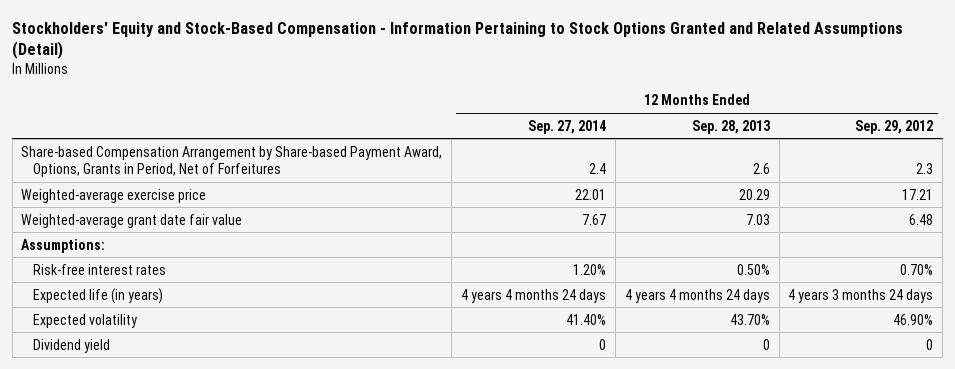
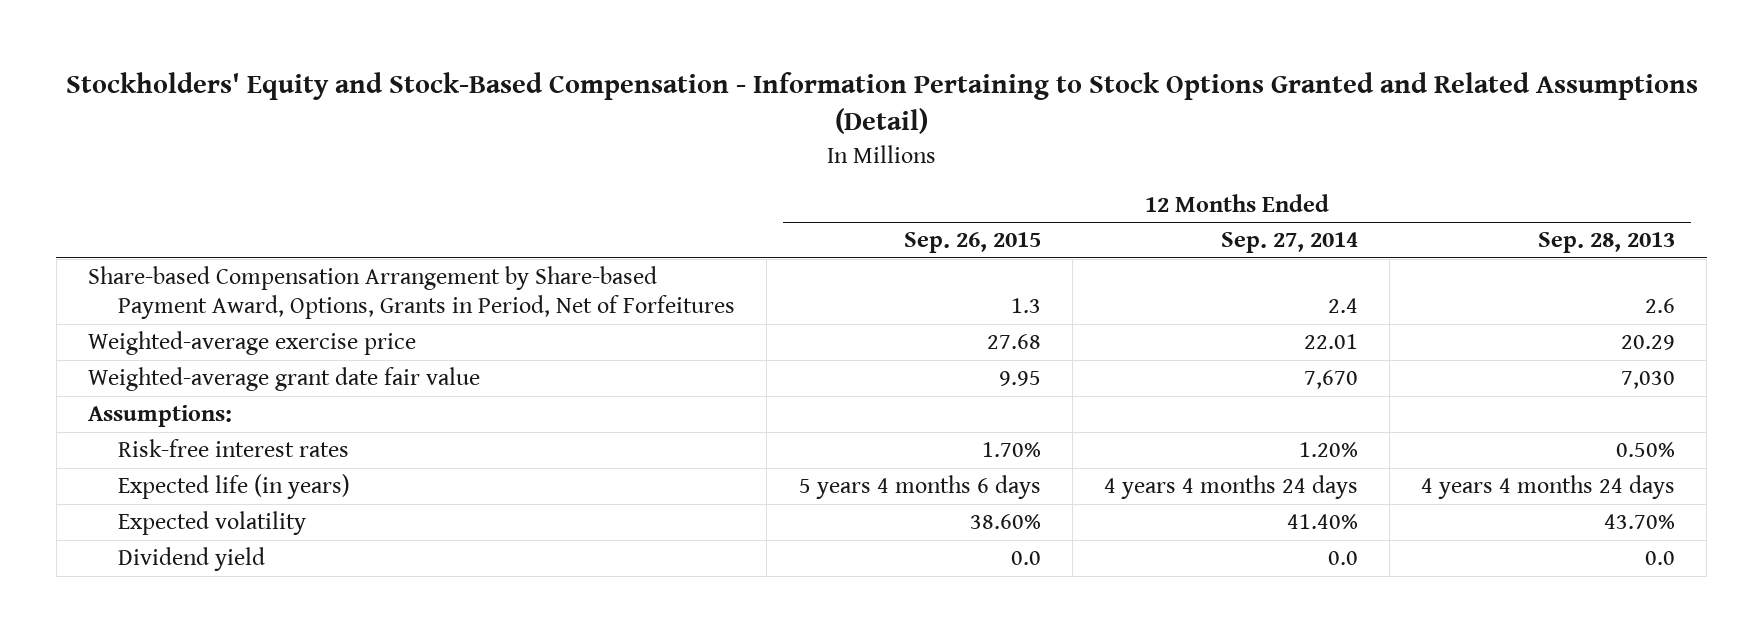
- | 12 Months Ended Sep. 27, 2014 | 12 Months Ended Sep. 28, 2013 | 12 Months Ended Sep. 29, 2012
+ | 12 Months Ended Sep. 26, 2015 | 12 Months Ended Sep. 27, 2014 | 12 Months Ended Sep. 28, 2013
- Weighted-average grant date fair value | 7.67 | 7.03 | 6.48
+ Weighted-average grant date fair value | 9.95 | 7,670 | 7,030
- Dividend yield | 0 | 0 | 0
+ Dividend yield | 0.0 | 0.0 | 0.0

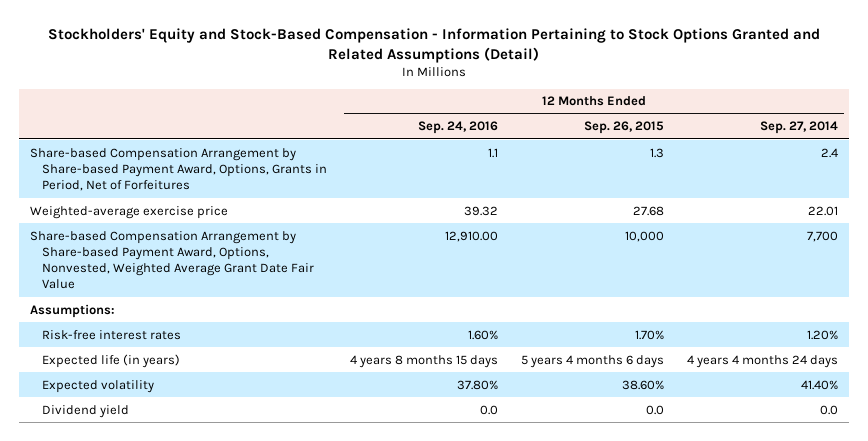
- | 12 Months Ended Sep. 26, 2015 | 12 Months Ended Sep. 27, 2014 | 12 Months Ended Sep. 28, 2013
+ | 12 Months Ended Sep. 24, 2016 | 12 Months Ended Sep. 26, 2015 | 12 Months Ended Sep. 27, 2014
- Weighted-average grant date fair value | 9.95 | 7,670 | 7,030
+ Share-based Compensation Arrangement by Share-based Payment Award, Options, Nonvested, Weighted Average Grant Date Fair Value | 12,910.00 | 10,000 | 7,700

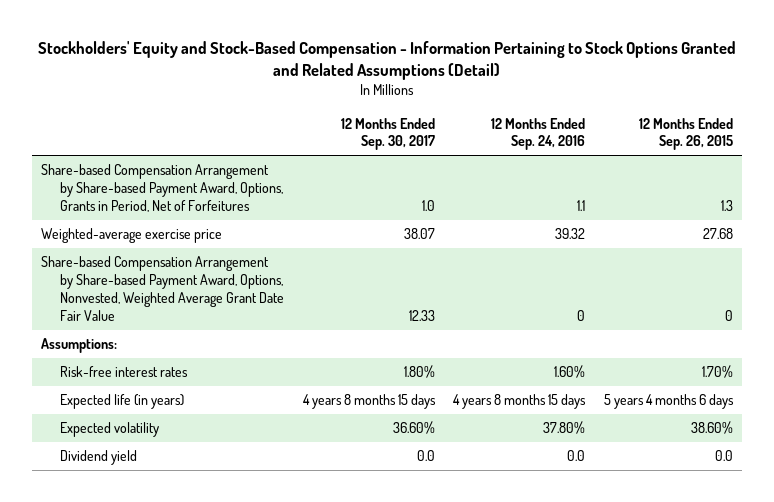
- | 12 Months Ended Sep. 24, 2016 | 12 Months Ended Sep. 26, 2015 | 12 Months Ended Sep. 27, 2014
+ | 12 Months Ended Sep. 30, 2017 | 12 Months Ended Sep. 24, 2016 | 12 Months Ended Sep. 26, 2015
- Share-based Compensation Arrangement by Share-based Payment Award, Options, Nonvested, Weighted Average Grant Date Fair Value | 12,910.00 | 10,000 | 7,700
+ Share-based Compensation Arrangement by Share-based Payment Award, Options, Nonvested, Weighted Average Grant Date Fair Value | 12.33 | 0 | 0

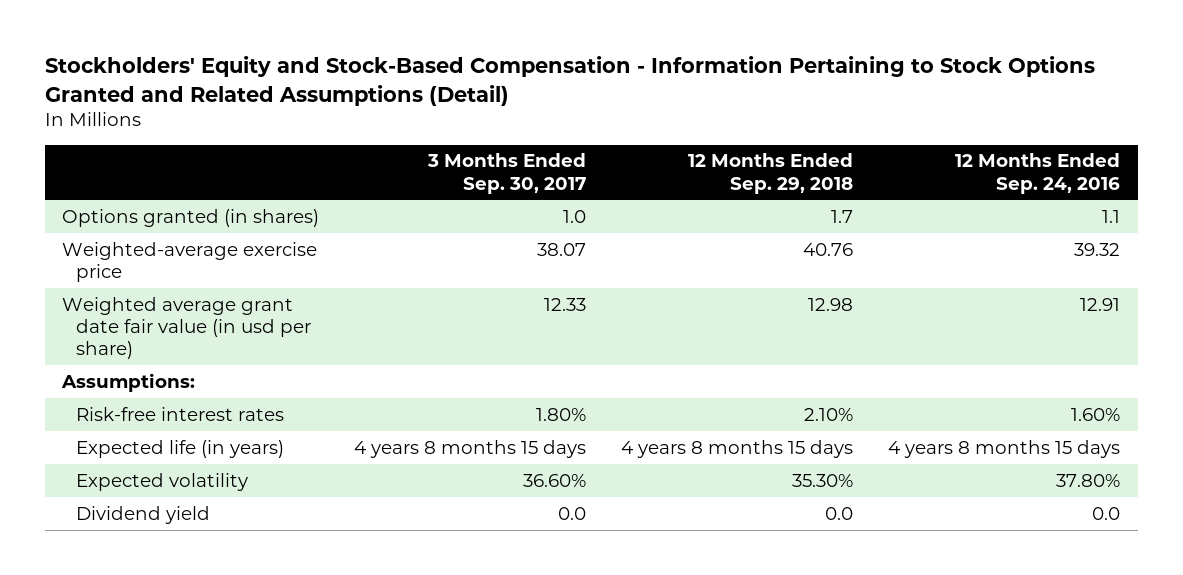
- | 12 Months Ended Sep. 30, 2017 | 12 Months Ended Sep. 24, 2016 | 12 Months Ended Sep. 26, 2015
+ | 3 Months Ended Sep. 30, 2017 | 12 Months Ended Sep. 29, 2018 | 12 Months Ended Sep. 24, 2016
- Share-based Compensation Arrangement by Share-based Payment Award, Options, Grants in Period, Net of Forfeitures | 1.0 | 1.1 | 1.3
+ Options granted (in shares) | 1.0 | 1.7 | 1.1
- Share-based Compensation Arrangement by Share-based Payment Award, Options, Nonvested, Weighted Average Grant Date Fair Value | 12.33 | 0 | 0
+ Weighted average grant date fair value (in usd per share) | 12.33 | 12.98 | 12.91

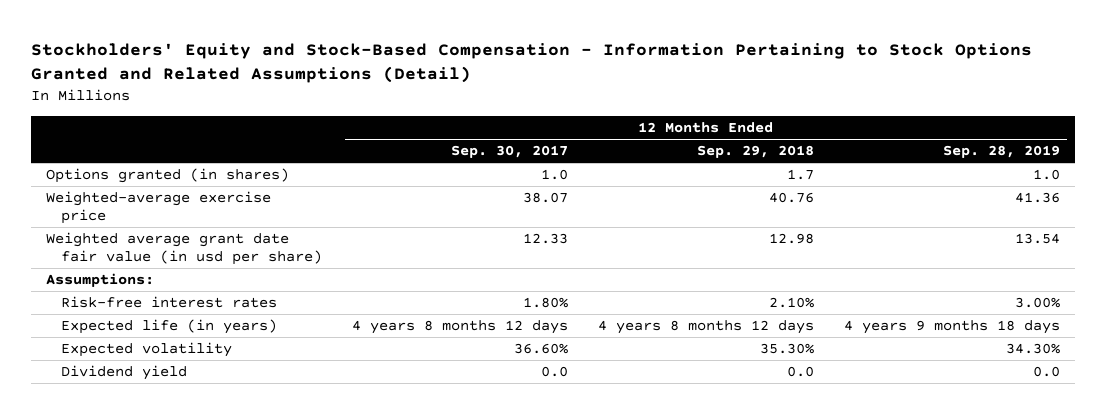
- | 3 Months Ended Sep. 30, 2017 | 12 Months Ended Sep. 29, 2018 | 12 Months Ended Sep. 24, 2016
+ | 12 Months Ended Sep. 30, 2017 | 12 Months Ended Sep. 29, 2018 | 12 Months Ended Sep. 28, 2019
- Expected life (in years) | 4 years 8 months 15 days | 4 years 8 months 15 days | 4 years 8 months 15 days
+ Expected life (in years) | 4 years 8 months 12 days | 4 years 8 months 12 days | 4 years 9 months 18 days

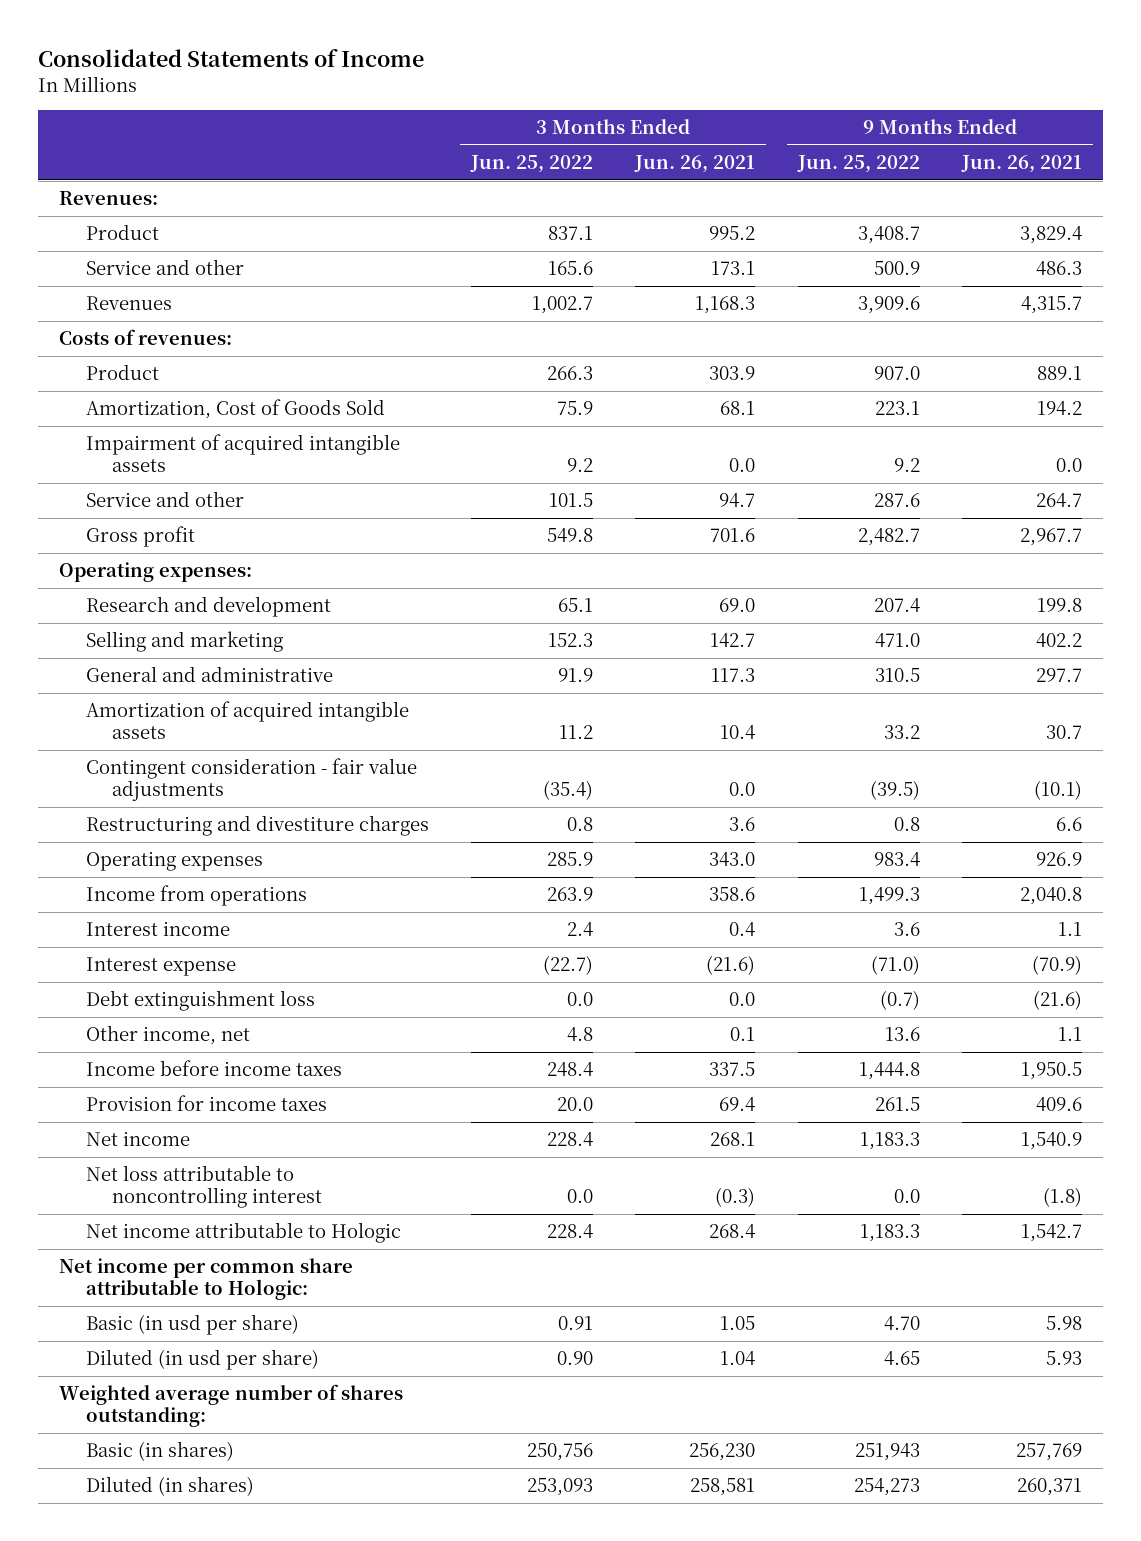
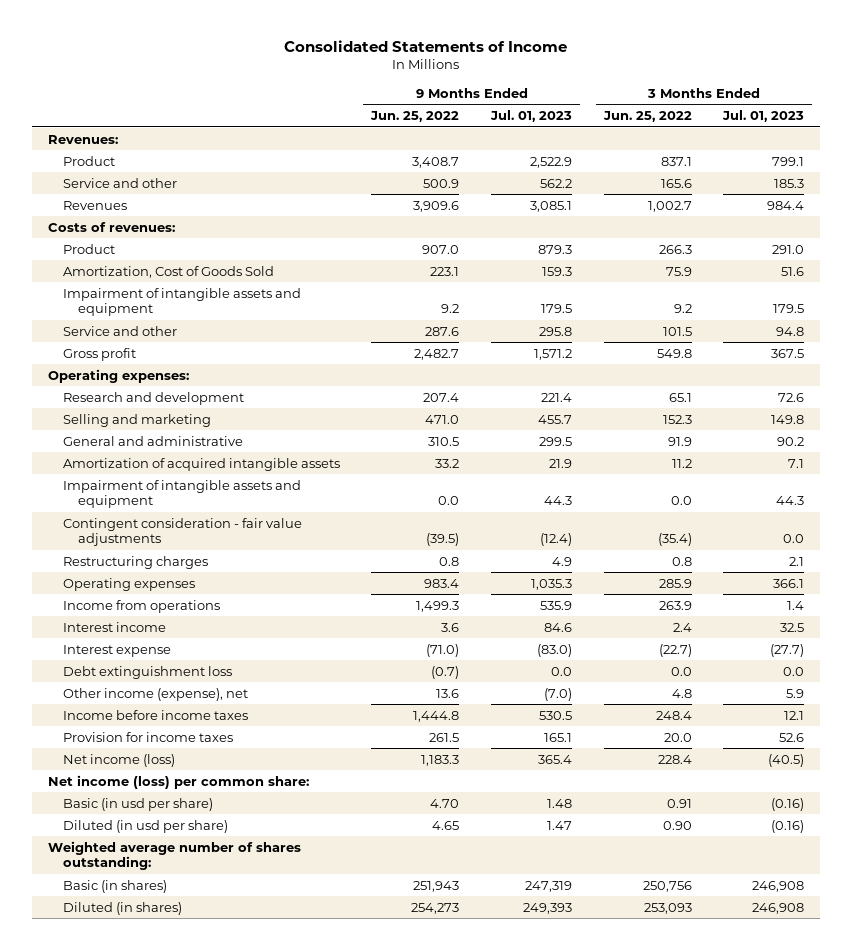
- | 3 Months Ended Jun. 25, 2022 | 3 Months Ended Jun. 26, 2021 | 9 Months Ended Jun. 25, 2022 | 9 Months Ended Jun. 26, 2021
+ | 9 Months Ended Jun. 25, 2022 | 9 Months Ended Jul. 01, 2023 | 3 Months Ended Jun. 25, 2022 | 3 Months Ended Jul. 01, 2023
- Impairment of acquired intangible assets | 9.2 | 0.0 | 9.2 | 0.0
+ Impairment of intangible assets and equipment | 9.2 | 179.5 | 9.2 | 179.5
+ Impairment of intangible assets and equipment | 0.0 | 44.3 | 0.0 | 44.3
- Restructuring and divestiture charges | 0.8 | 3.6 | 0.8 | 6.6
+ Restructuring charges | 0.8 | 4.9 | 0.8 | 2.1
- Other income, net | 4.8 | 0.1 | 13.6 | 1.1
+ Other income (expense), net | 13.6 | (7.0) | 4.8 | 5.9
- Net income | 228.4 | 268.1 | 1,183.3 | 1,540.9
- Net loss attributable to noncontrolling interest | 0.0 | (0.3) | 0.0 | (1.8)
- Net income attributable to Hologic | 228.4 | 268.4 | 1,183.3 | 1,542.7
- Net income per common share attributable to Hologic:
+ Net income (loss) | 1,183.3 | 365.4 | 228.4 | (40.5)
+ Net income (loss) per common share:

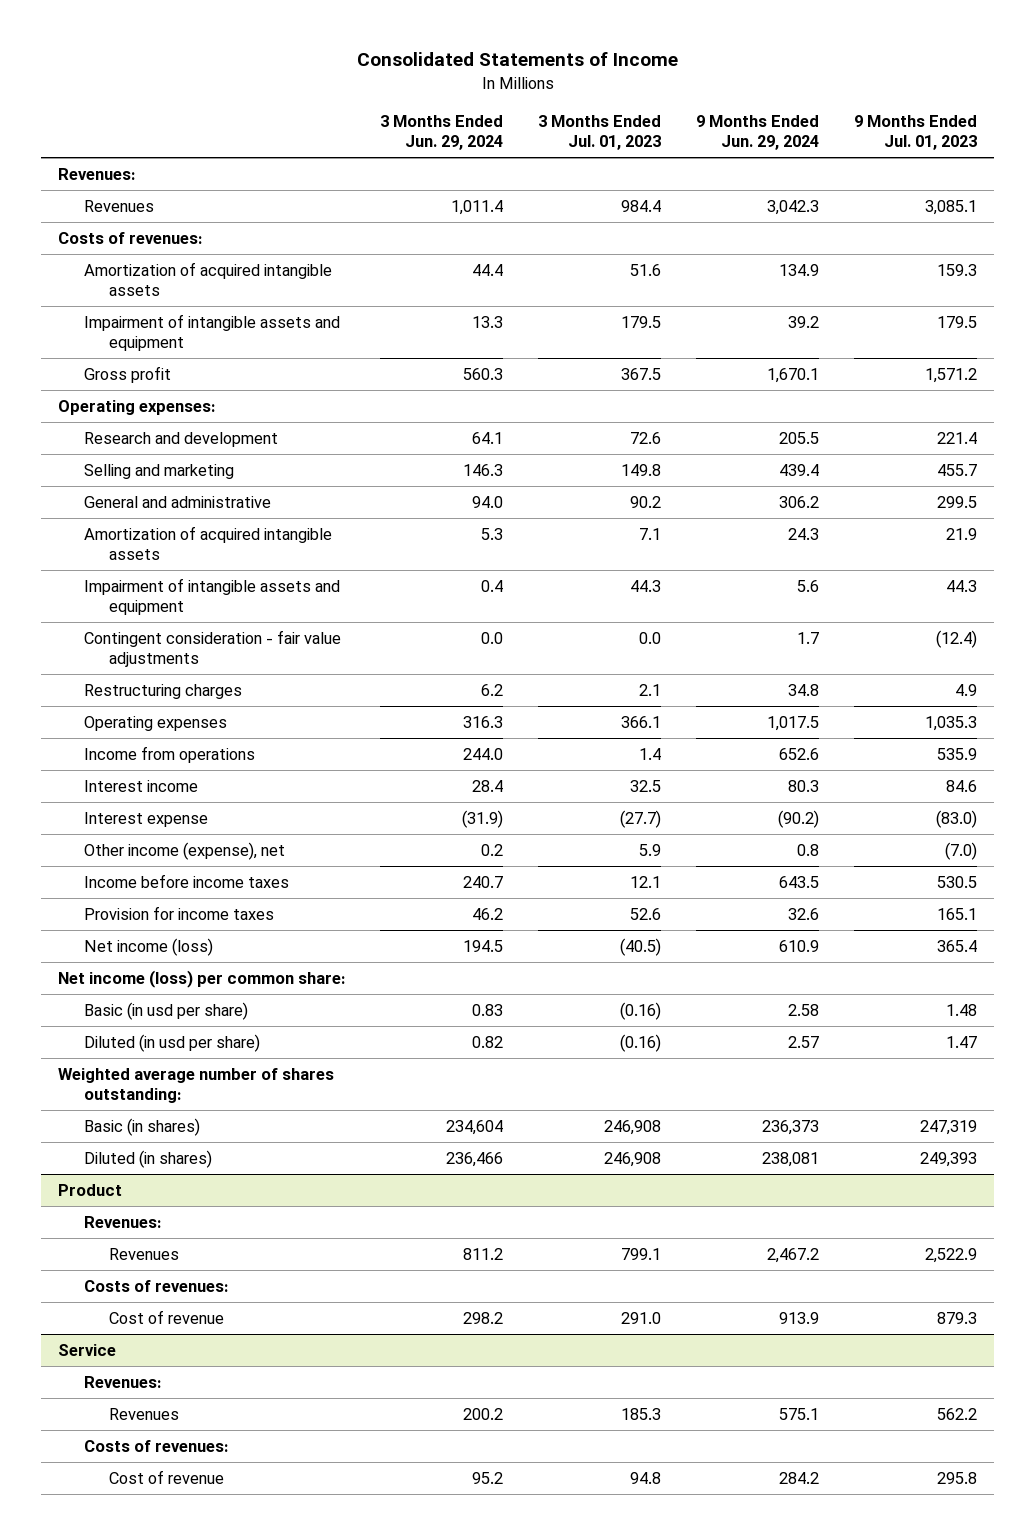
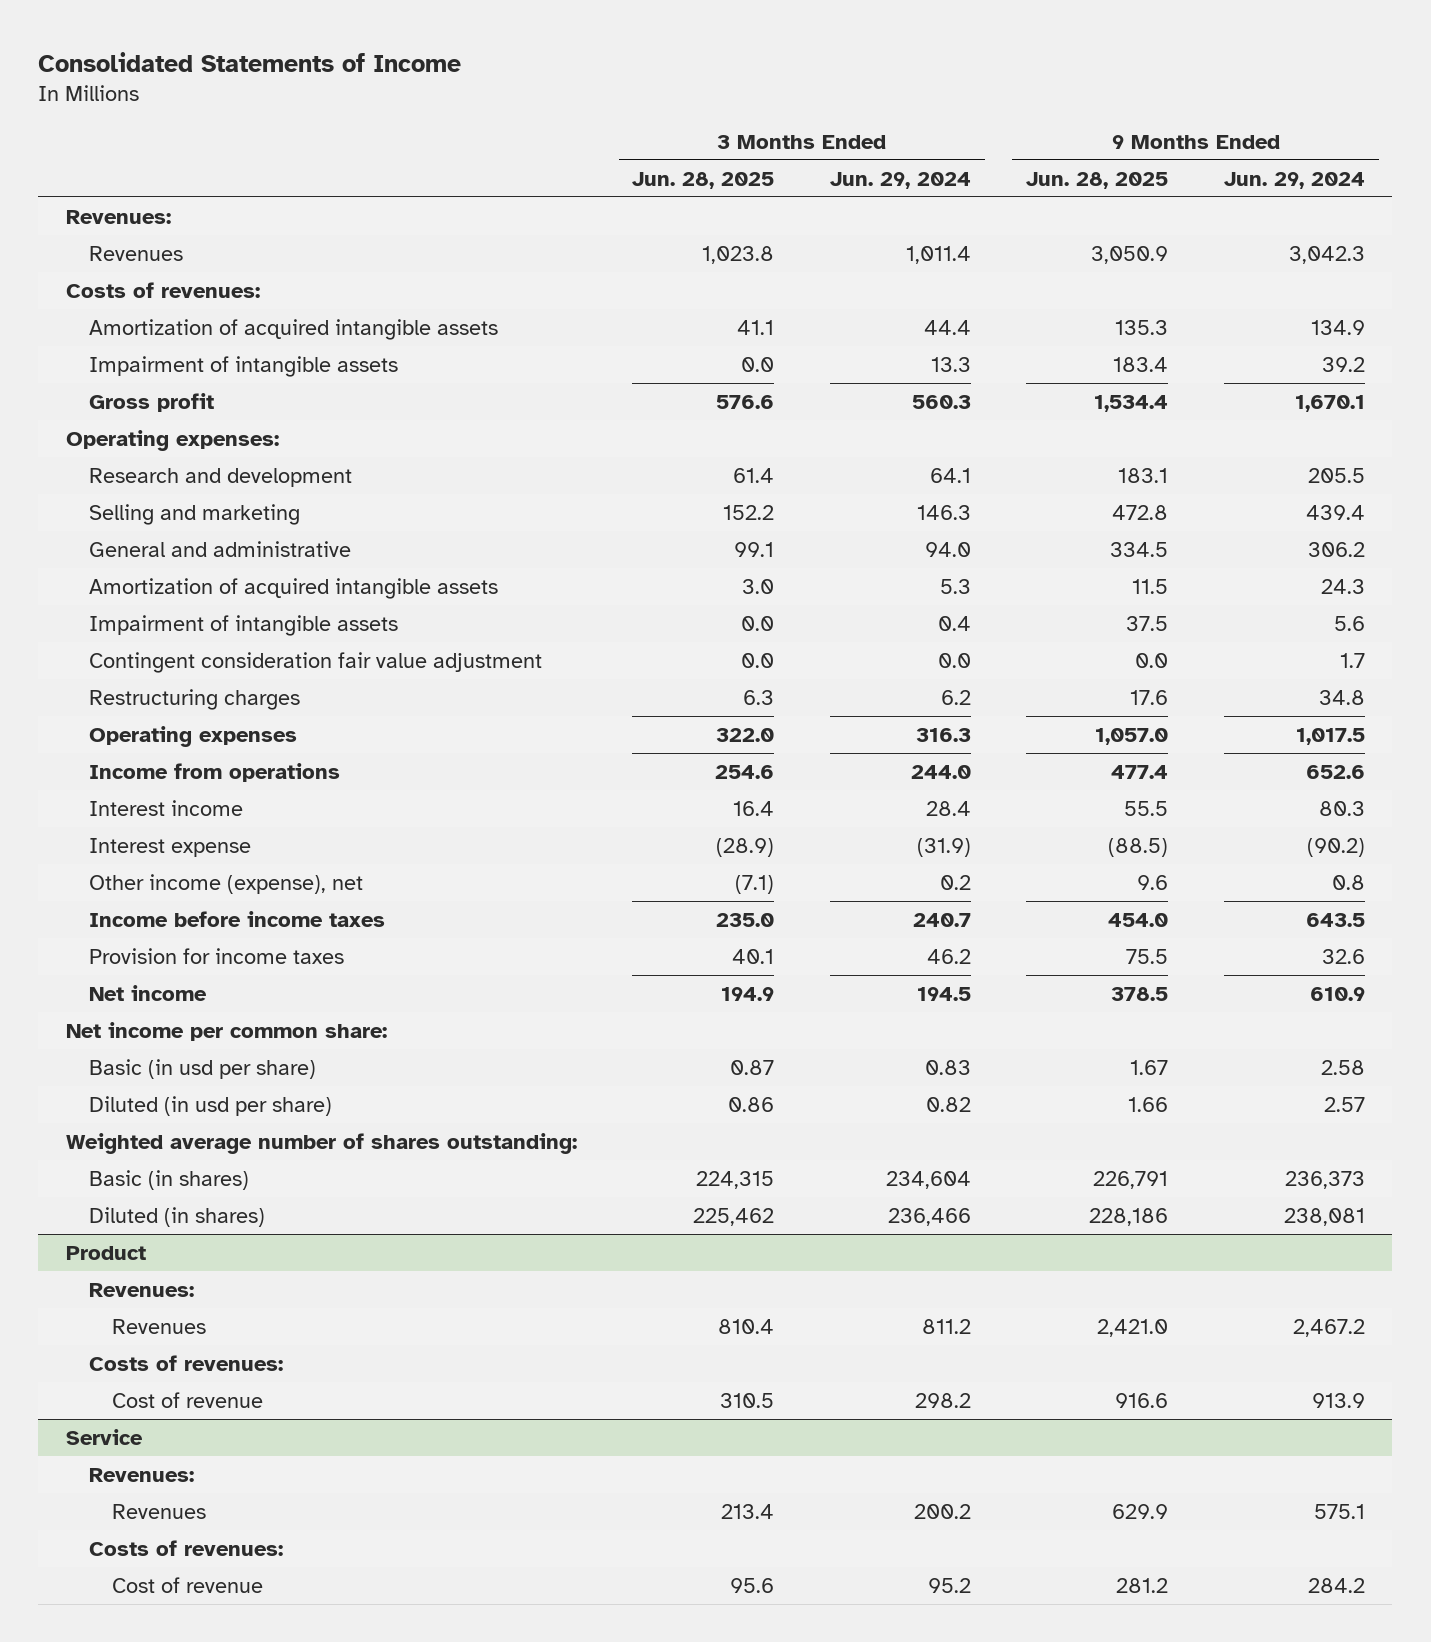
- | 3 Months Ended Jun. 29, 2024 | 3 Months Ended Jul. 01, 2023 | 9 Months Ended Jun. 29, 2024 | 9 Months Ended Jul. 01, 2023
+ | 3 Months Ended Jun. 28, 2025 | 3 Months Ended Jun. 29, 2024 | 9 Months Ended Jun. 28, 2025 | 9 Months Ended Jun. 29, 2024
- Impairment of intangible assets and equipment | 13.3 | 179.5 | 39.2 | 179.5
+ Impairment of intangible assets | 0.0 | 13.3 | 183.4 | 39.2
- Impairment of intangible assets and equipment | 0.4 | 44.3 | 5.6 | 44.3
- Contingent consideration - fair value adjustments | 0.0 | 0.0 | 1.7 | (12.4)
+ Impairment of intangible assets | 0.0 | 0.4 | 37.5 | 5.6
+ Contingent consideration fair value adjustment | 0.0 | 0.0 | 0.0 | 1.7
- Net income (loss) | 194.5 | (40.5) | 610.9 | 365.4
- Net income (loss) per common share:
+ Net income | 194.9 | 194.5 | 378.5 | 610.9
+ Net income per common share:

